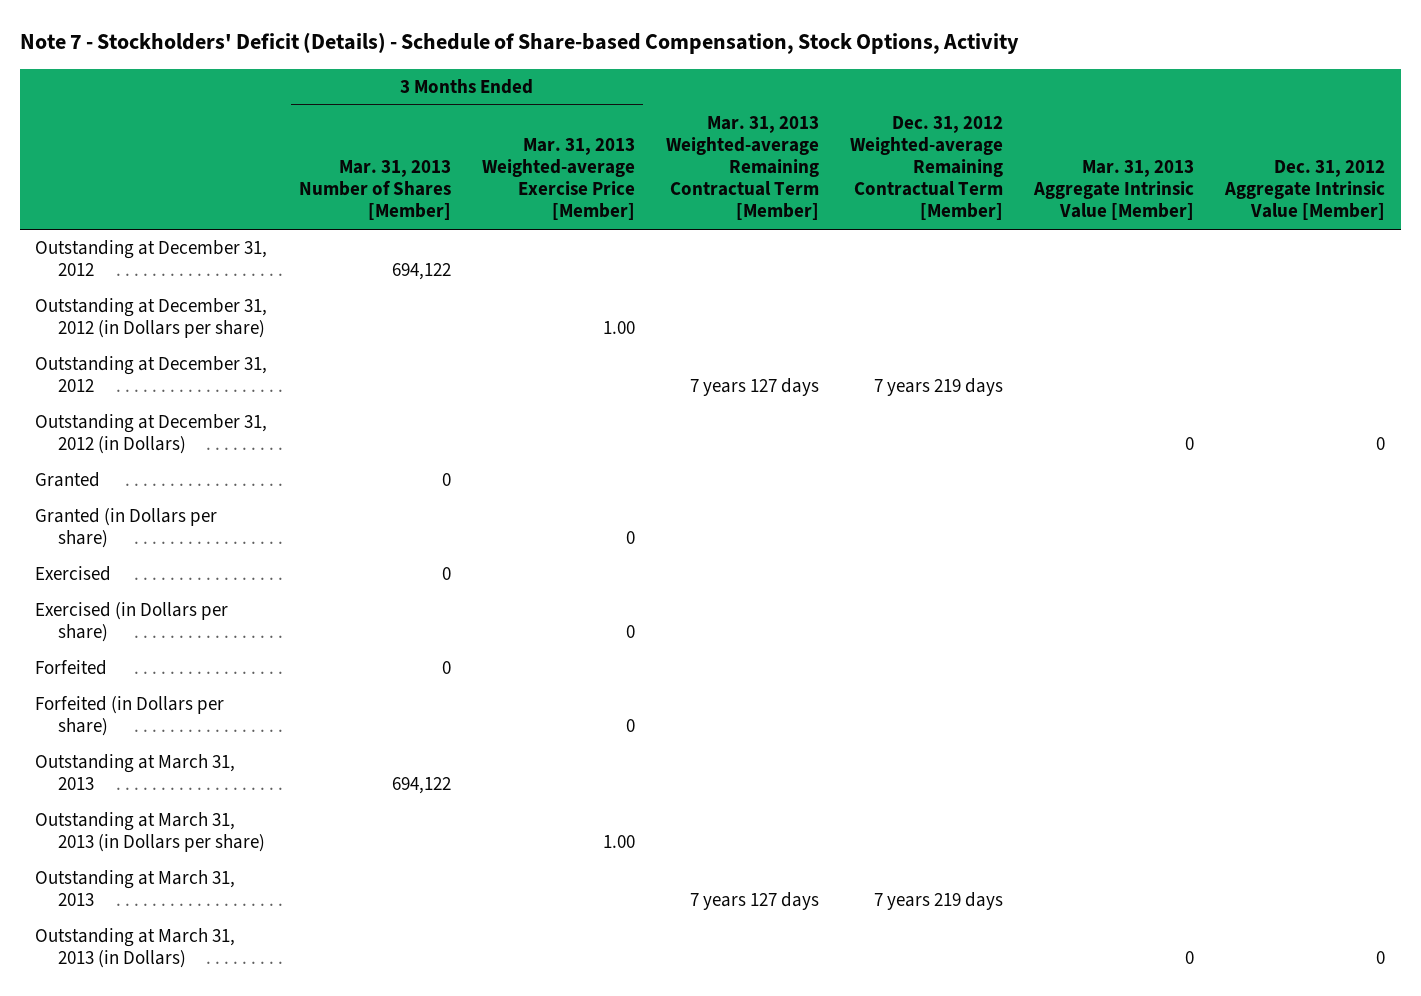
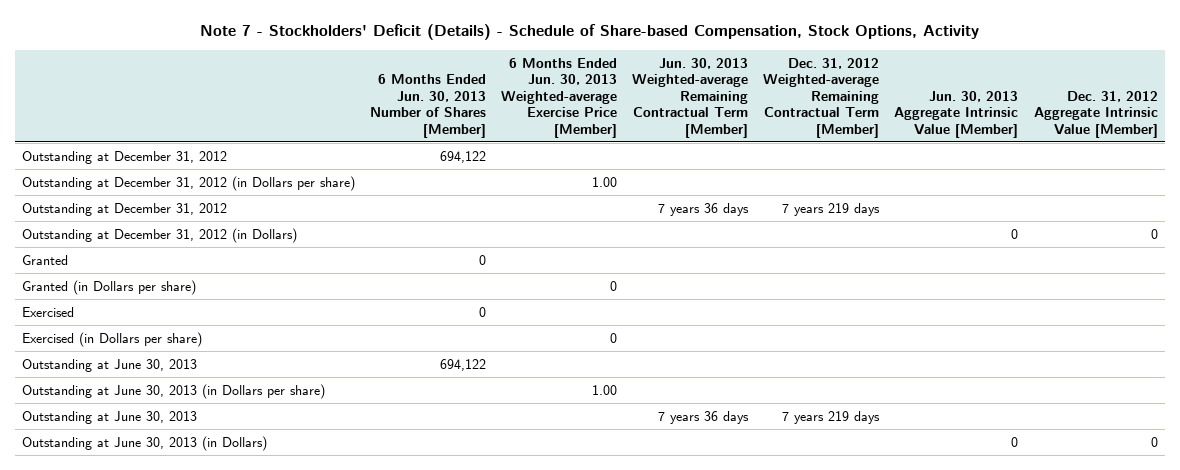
- | 3 Months Ended Mar. 31, 2013 Number of Shares [Member] | 3 Months Ended Mar. 31, 2013 Weighted-average Exercise Price [Member] | Mar. 31, 2013 Weighted-average Remaining Contractual Term [Member] | Dec. 31, 2012 Weighted-average Remaining Contractual Term [Member] | Mar. 31, 2013 Aggregate Intrinsic Value [Member] | Dec. 31, 2012 Aggregate Intrinsic Value [Member]
+ | 6 Months Ended Jun. 30, 2013 Number of Shares [Member] | 6 Months Ended Jun. 30, 2013 Weighted-average Exercise Price [Member] | Jun. 30, 2013 Weighted-average Remaining Contractual Term [Member] | Dec. 31, 2012 Weighted-average Remaining Contractual Term [Member] | Jun. 30, 2013 Aggregate Intrinsic Value [Member] | Dec. 31, 2012 Aggregate Intrinsic Value [Member]
- Forfeited | 0 | | | | |
- Forfeited (in Dollars per share) | | 0 | | | |
- Outstanding at March 31, 2013 | 694,122 | | | | |
- Outstanding at March 31, 2013 (in Dollars per share) | | 1.00 | | | |
- Outstanding at March 31, 2013 | | | 7 years 127 days | 7 years 219 days | |
- Outstanding at March 31, 2013 (in Dollars) | | | | | 0 | 0
+ Outstanding at June 30, 2013 | 694,122 | | | | |
+ Outstanding at June 30, 2013 (in Dollars per share) | | 1.00 | | | |
+ Outstanding at June 30, 2013 | | | 7 years 36 days | 7 years 219 days | |
+ Outstanding at June 30, 2013 (in Dollars) | | | | | 0 | 0

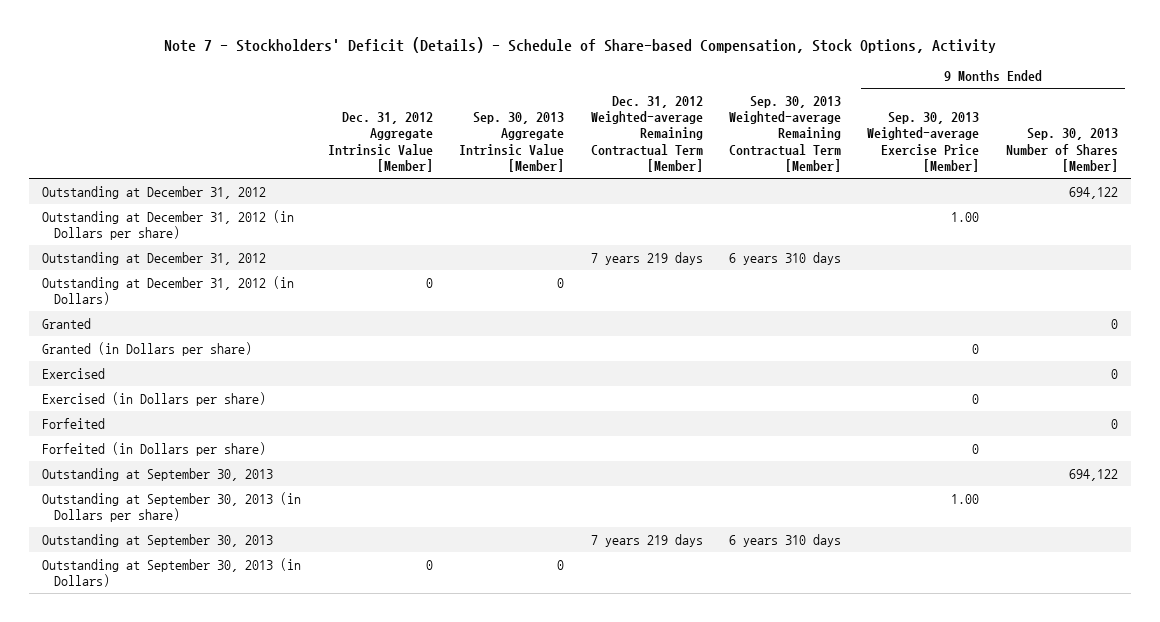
- | 6 Months Ended Jun. 30, 2013 Number of Shares [Member] | 6 Months Ended Jun. 30, 2013 Weighted-average Exercise Price [Member] | Jun. 30, 2013 Weighted-average Remaining Contractual Term [Member] | Dec. 31, 2012 Weighted-average Remaining Contractual Term [Member] | Jun. 30, 2013 Aggregate Intrinsic Value [Member] | Dec. 31, 2012 Aggregate Intrinsic Value [Member]
+ | Dec. 31, 2012 Aggregate Intrinsic Value [Member] | Sep. 30, 2013 Aggregate Intrinsic Value [Member] | Dec. 31, 2012 Weighted-average Remaining Contractual Term [Member] | Sep. 30, 2013 Weighted-average Remaining Contractual Term [Member] | 9 Months Ended Sep. 30, 2013 Weighted-average Exercise Price [Member] | 9 Months Ended Sep. 30, 2013 Number of Shares [Member]
- Outstanding at June 30, 2013 | 694,122 | | | | |
- Outstanding at June 30, 2013 (in Dollars per share) | | 1.00 | | | |
- Outstanding at June 30, 2013 | | | 7 years 36 days | 7 years 219 days | |
- Outstanding at June 30, 2013 (in Dollars) | | | | | 0 | 0
+ Forfeited | | | | | | 0
+ Forfeited (in Dollars per share) | | | | | 0 |
+ Outstanding at September 30, 2013 | | | | | | 694,122
+ Outstanding at September 30, 2013 (in Dollars per share) | | | | | 1.00 |
+ Outstanding at September 30, 2013 | | | 7 years 219 days | 6 years 310 days | |
+ Outstanding at September 30, 2013 (in Dollars) | 0 | 0 | | | |

